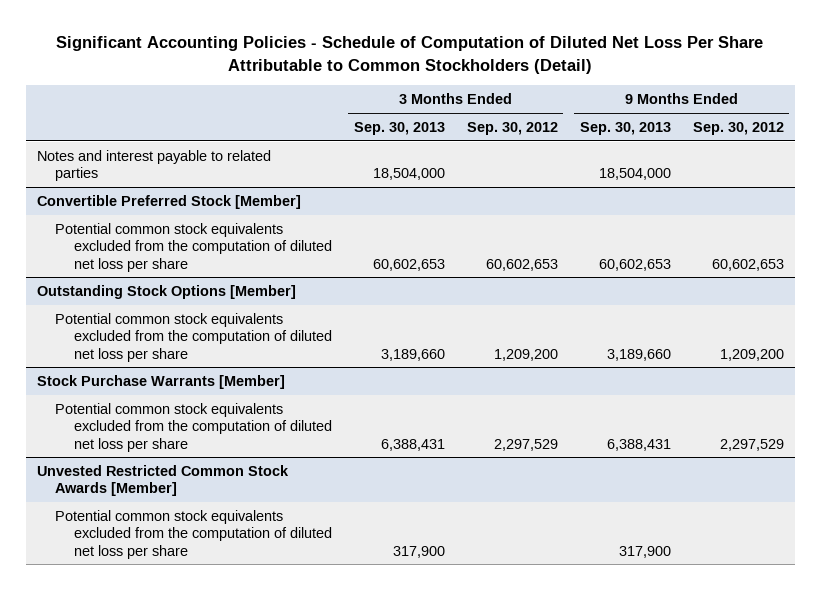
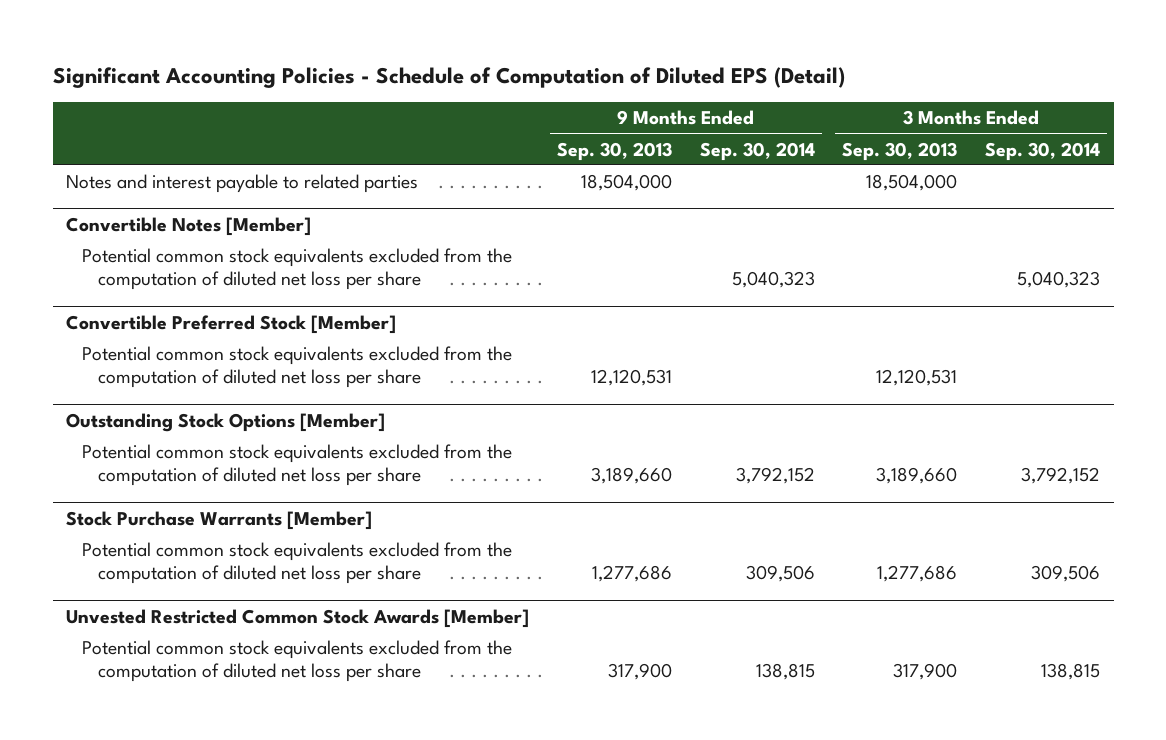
- Significant Accounting Policies - Schedule of Computation of Diluted Net Loss Per Share Attributable to Common Stockholders (Detail)
+ Significant Accounting Policies - Schedule of Computation of Diluted EPS (Detail)
- | 3 Months Ended Sep. 30, 2013 | 3 Months Ended Sep. 30, 2012 | 9 Months Ended Sep. 30, 2013 | 9 Months Ended Sep. 30, 2012
+ | 9 Months Ended Sep. 30, 2013 | 9 Months Ended Sep. 30, 2014 | 3 Months Ended Sep. 30, 2013 | 3 Months Ended Sep. 30, 2014
+ Convertible Notes [Member]
+ Potential common stock equivalents excluded from the computation of diluted net loss per share | | 5,040,323 | | 5,040,323
@ Convertible Preferred Stock [Member]
- Potential common stock equivalents excluded from the computation of diluted net loss per share | 60,602,653 | 60,602,653 | 60,602,653 | 60,602,653
+ Potential common stock equivalents excluded from the computation of diluted net loss per share | 12,120,531 | | 12,120,531 |
@ Stock Purchase Warrants [Member]
- Potential common stock equivalents excluded from the computation of diluted net loss per share | 6,388,431 | 2,297,529 | 6,388,431 | 2,297,529
+ Potential common stock equivalents excluded from the computation of diluted net loss per share | 1,277,686 | 309,506 | 1,277,686 | 309,506

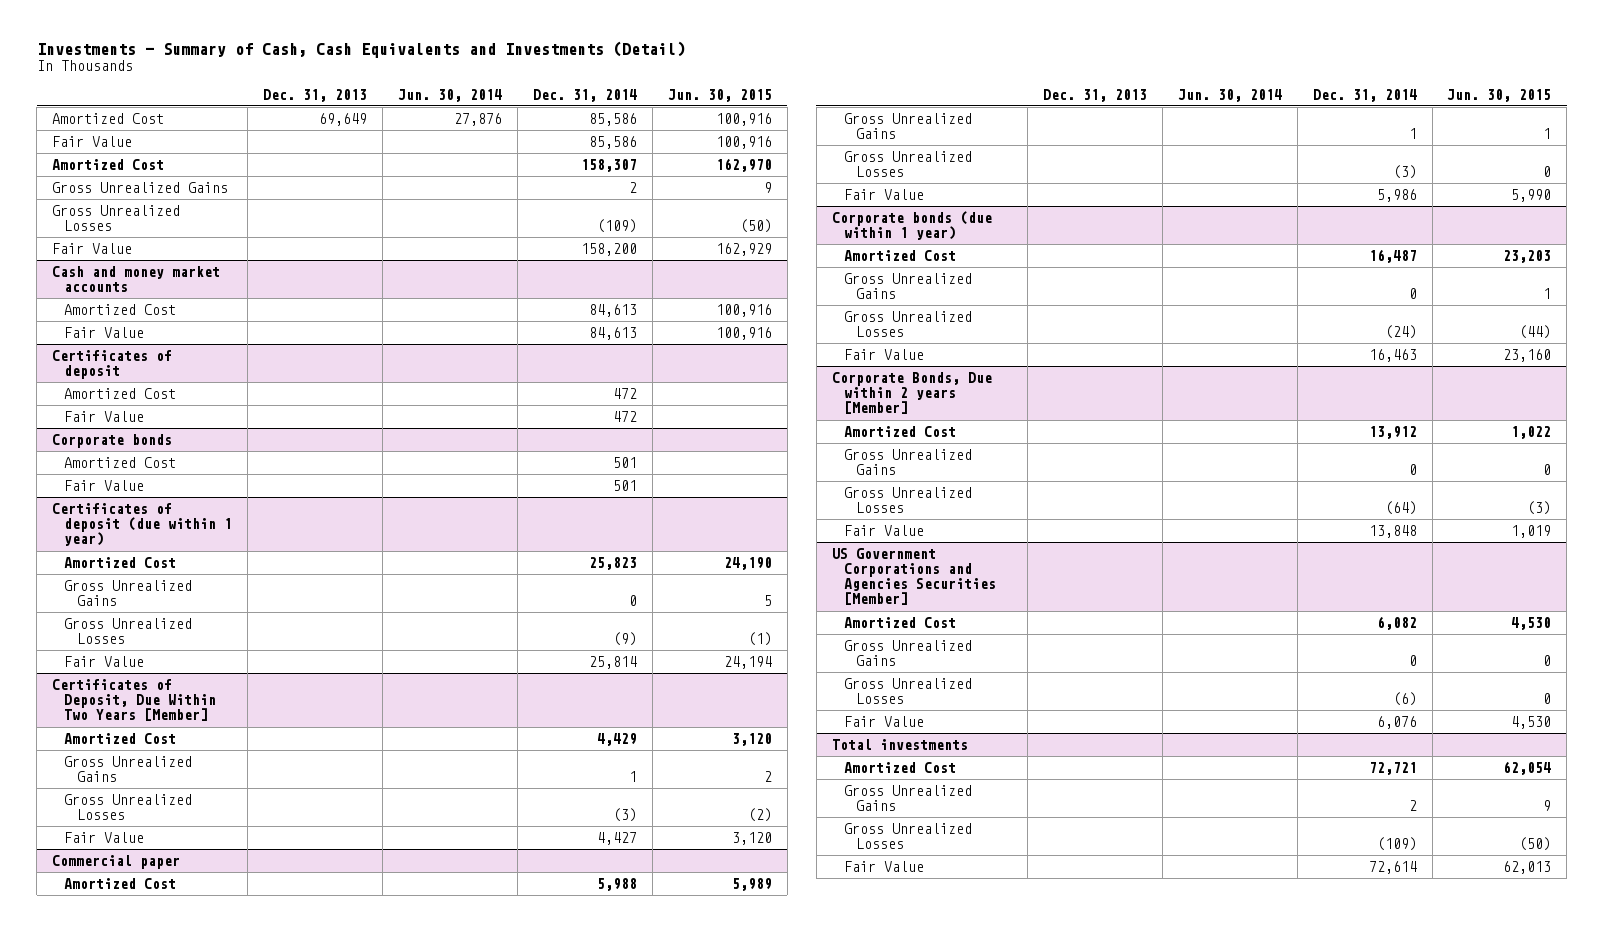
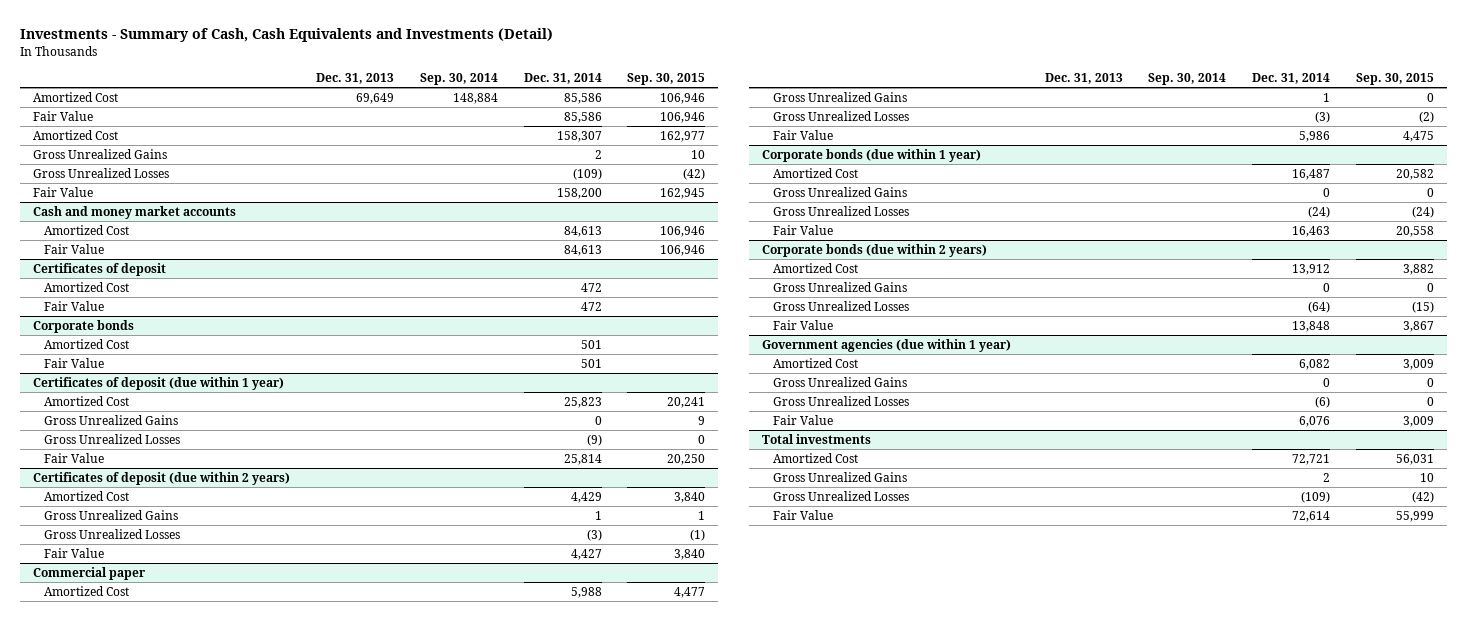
- | Dec. 31, 2013 | Jun. 30, 2014 | Dec. 31, 2014 | Jun. 30, 2015
+ | Dec. 31, 2013 | Sep. 30, 2014 | Dec. 31, 2014 | Sep. 30, 2015
- Certificates of Deposit, Due Within Two Years [Member]
+ Certificates of deposit (due within 2 years)
- Corporate Bonds, Due within 2 years [Member]
+ Corporate bonds (due within 2 years)
- US Government Corporations and Agencies Securities [Member]
+ Government agencies (due within 1 year)

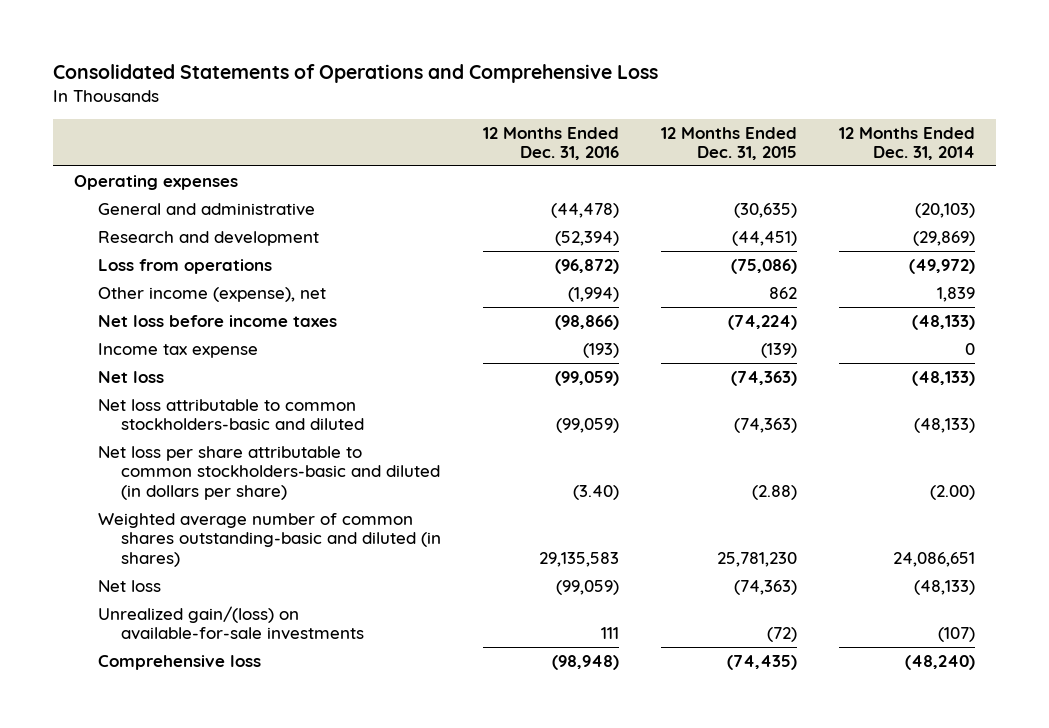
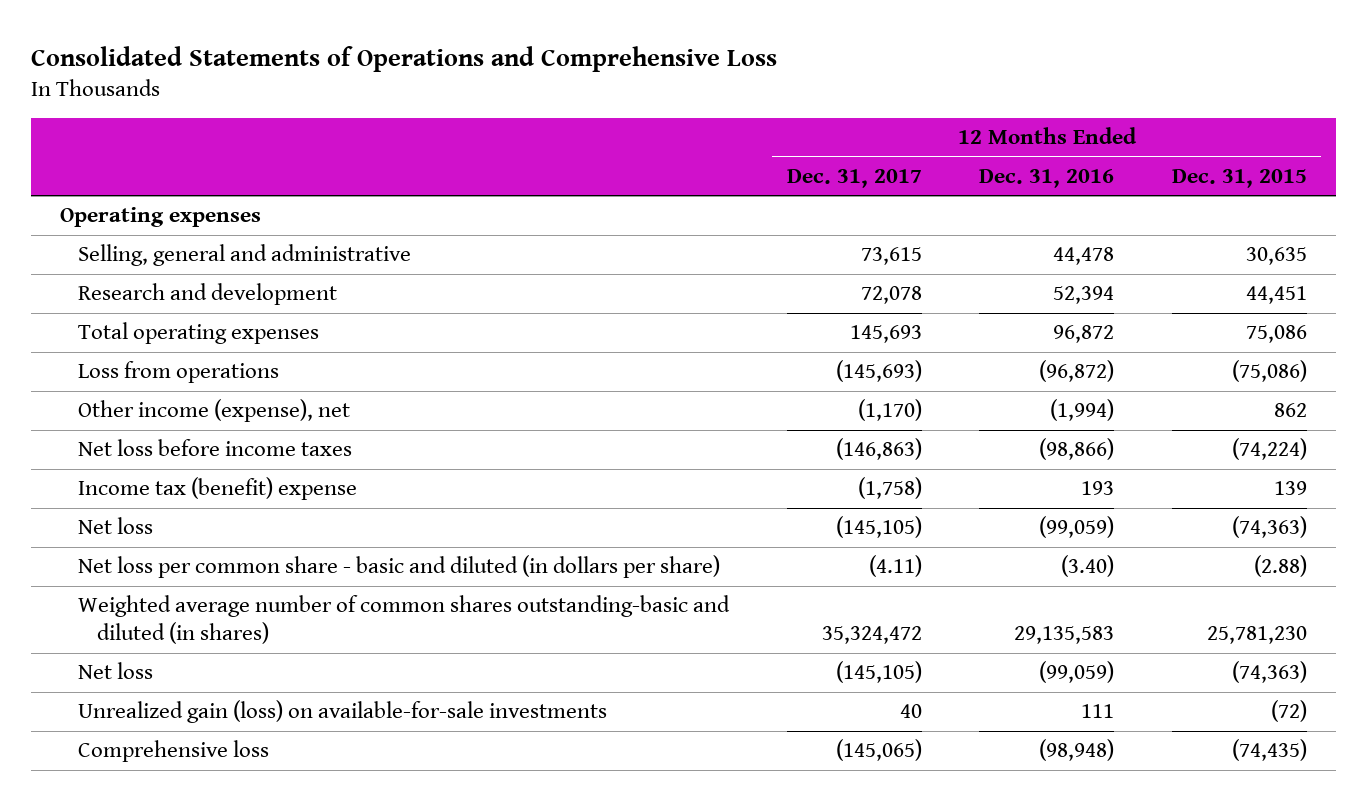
- | 12 Months Ended Dec. 31, 2016 | 12 Months Ended Dec. 31, 2015 | 12 Months Ended Dec. 31, 2014
+ | 12 Months Ended Dec. 31, 2017 | 12 Months Ended Dec. 31, 2016 | 12 Months Ended Dec. 31, 2015
- General and administrative | (44,478) | (30,635) | (20,103)
- Research and development | (52,394) | (44,451) | (29,869)
+ Selling, general and administrative | 73,615 | 44,478 | 30,635
+ Research and development | 72,078 | 52,394 | 44,451
+ Total operating expenses | 145,693 | 96,872 | 75,086
- Income tax expense | (193) | (139) | 0
+ Income tax (benefit) expense | (1,758) | 193 | 139
- Net loss attributable to common stockholders-basic and diluted | (99,059) | (74,363) | (48,133)
- Net loss per share attributable to common stockholders-basic and diluted (in dollars per share) | (3.40) | (2.88) | (2.00)
+ Net loss per common share - basic and diluted (in dollars per share) | (4.11) | (3.40) | (2.88)
- Unrealized gain/(loss) on available-for-sale investments | 111 | (72) | (107)
+ Unrealized gain (loss) on available-for-sale investments | 40 | 111 | (72)

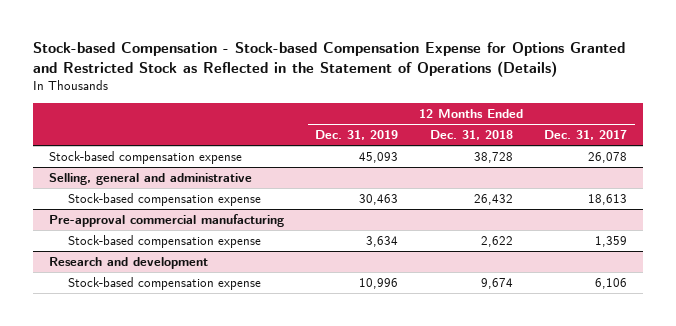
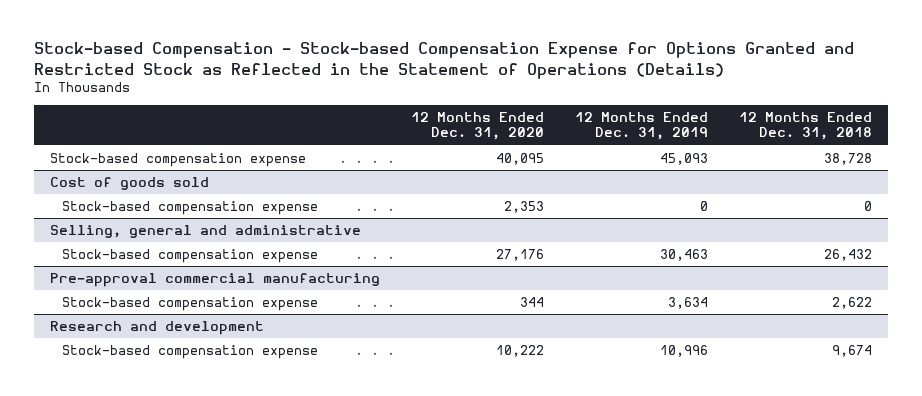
- | 12 Months Ended Dec. 31, 2019 | 12 Months Ended Dec. 31, 2018 | 12 Months Ended Dec. 31, 2017
+ | 12 Months Ended Dec. 31, 2020 | 12 Months Ended Dec. 31, 2019 | 12 Months Ended Dec. 31, 2018
+ Cost of goods sold
+ Stock-based compensation expense | 2,353 | 0 | 0

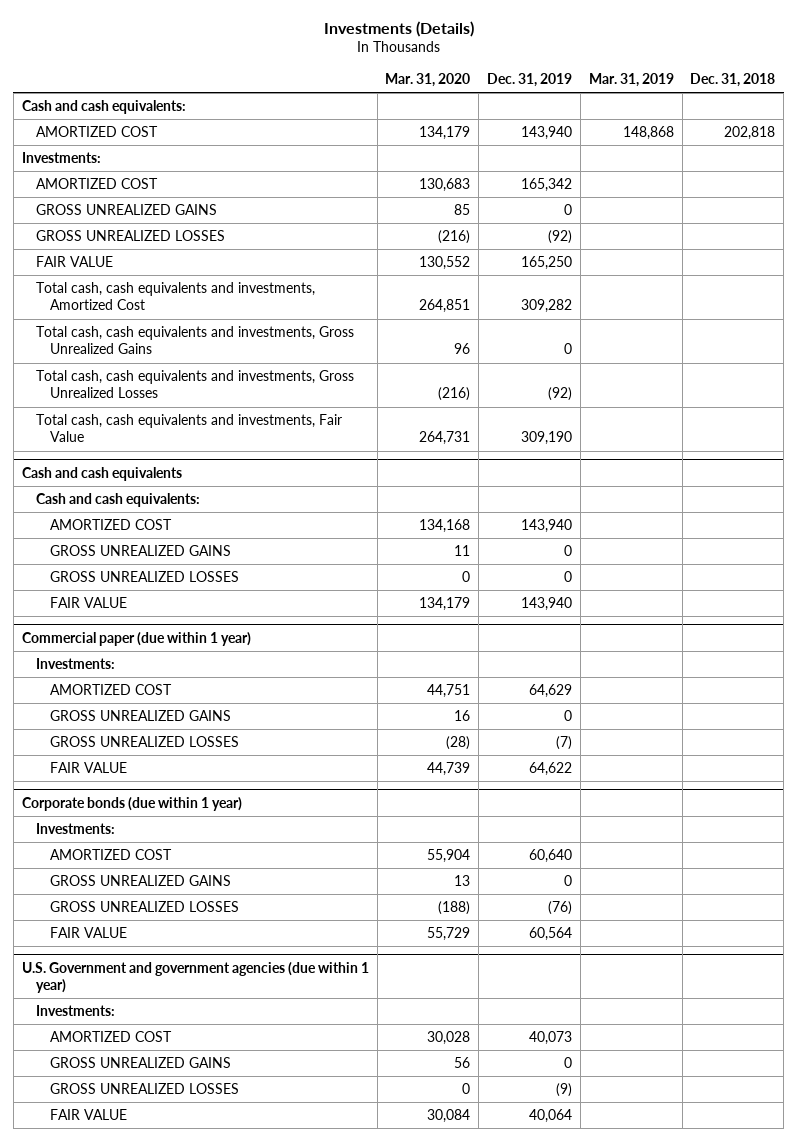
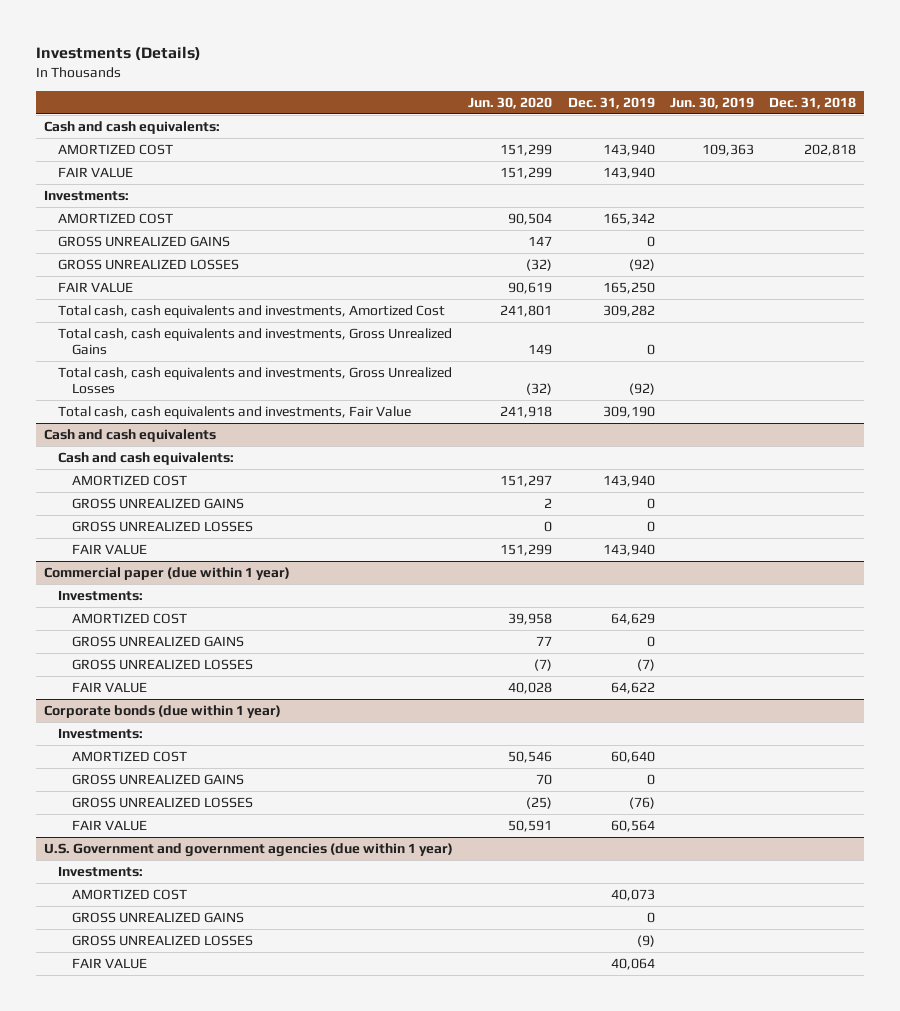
- | Mar. 31, 2020 | Dec. 31, 2019 | Mar. 31, 2019 | Dec. 31, 2018
+ | Jun. 30, 2020 | Dec. 31, 2019 | Jun. 30, 2019 | Dec. 31, 2018
+ FAIR VALUE | 151,299 | 143,940 | |

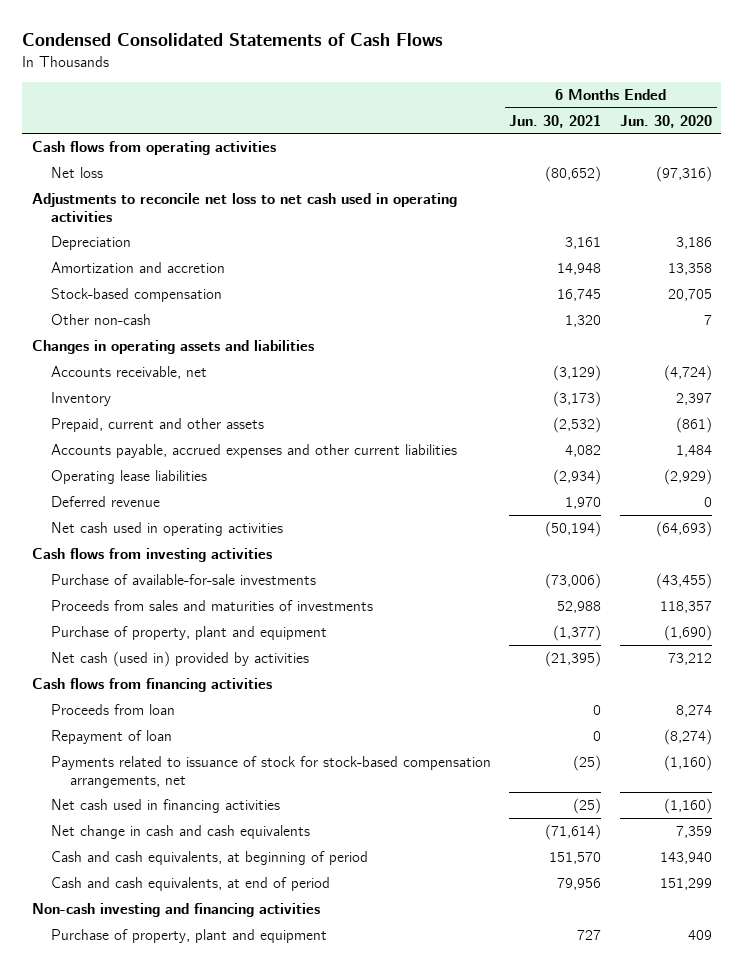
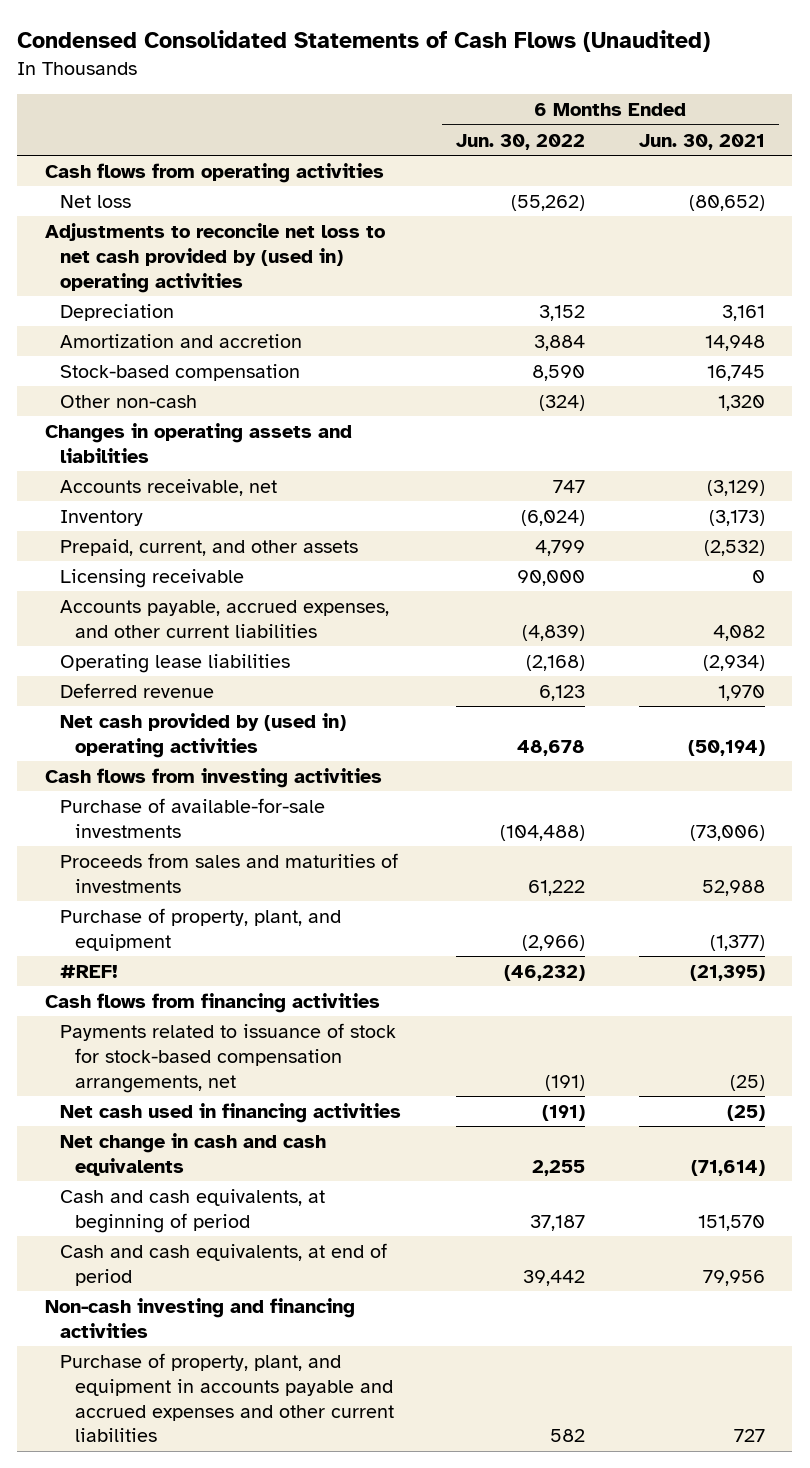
- Condensed Consolidated Statements of Cash Flows
+ Condensed Consolidated Statements of Cash Flows (Unaudited)
- | 6 Months Ended Jun. 30, 2021 | 6 Months Ended Jun. 30, 2020
+ | 6 Months Ended Jun. 30, 2022 | 6 Months Ended Jun. 30, 2021
- Adjustments to reconcile net loss to net cash used in operating activities
+ Adjustments to reconcile net loss to net cash provided by (used in) operating activities
- Prepaid, current and other assets | (2,532) | (861)
- Accounts payable, accrued expenses and other current liabilities | 4,082 | 1,484
+ Prepaid, current, and other assets | 4,799 | (2,532)
+ Licensing receivable | 90,000 | 0
+ Accounts payable, accrued expenses, and other current liabilities | (4,839) | 4,082
- Net cash used in operating activities | (50,194) | (64,693)
+ Net cash provided by (used in) operating activities | 48,678 | (50,194)
- Purchase of property, plant and equipment | (1,377) | (1,690)
- Net cash (used in) provided by activities | (21,395) | 73,212
+ Purchase of property, plant, and equipment | (2,966) | (1,377)
+ #REF! | (46,232) | (21,395)
- Proceeds from loan | 0 | 8,274
- Repayment of loan | 0 | (8,274)
- Purchase of property, plant and equipment | 727 | 409
+ Purchase of property, plant, and equipment in accounts payable and accrued expenses and other current liabilities | 582 | 727

